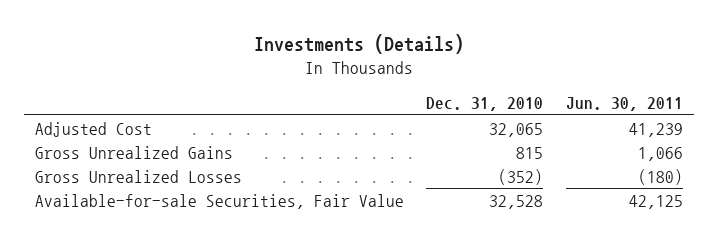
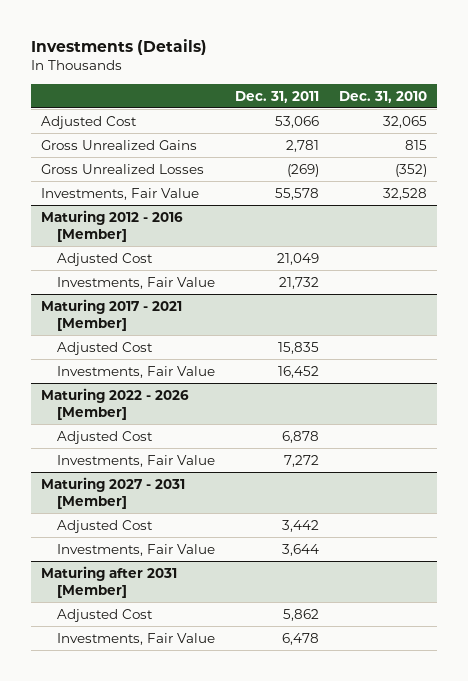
- | Dec. 31, 2010 | Jun. 30, 2011
+ | Dec. 31, 2011 | Dec. 31, 2010
- Available-for-sale Securities, Fair Value | 32,528 | 42,125
+ Investments, Fair Value | 55,578 | 32,528
+ Maturing 2012 - 2016 [Member]
+ Adjusted Cost | 21,049 |
+ Investments, Fair Value | 21,732 |
+ Maturing 2017 - 2021 [Member]
+ Adjusted Cost | 15,835 |
+ Investments, Fair Value | 16,452 |
+ Maturing 2022 - 2026 [Member]
+ Adjusted Cost | 6,878 |
+ Investments, Fair Value | 7,272 |
+ Maturing 2027 - 2031 [Member]
+ Adjusted Cost | 3,442 |
+ Investments, Fair Value | 3,644 |
+ Maturing after 2031 [Member]
+ Adjusted Cost | 5,862 |
+ Investments, Fair Value | 6,478 |

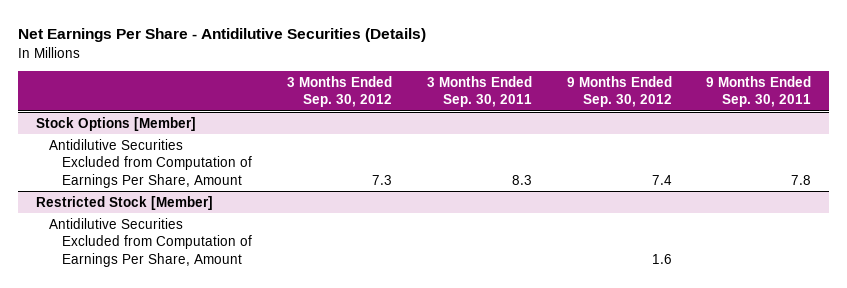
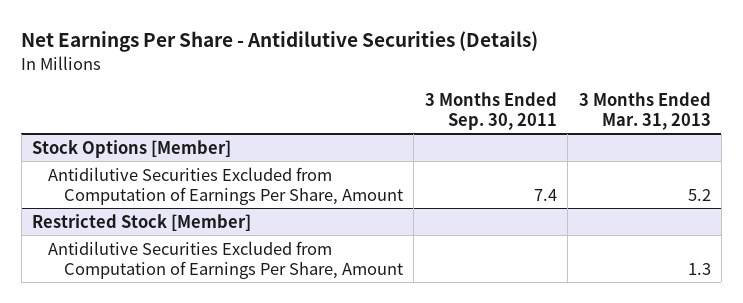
- | 3 Months Ended Sep. 30, 2012 | 3 Months Ended Sep. 30, 2011 | 9 Months Ended Sep. 30, 2012 | 9 Months Ended Sep. 30, 2011
+ | 3 Months Ended Sep. 30, 2011 | 3 Months Ended Mar. 31, 2013
@ Stock Options [Member]
- Antidilutive Securities Excluded from Computation of Earnings Per Share, Amount | 7.3 | 8.3 | 7.4 | 7.8
+ Antidilutive Securities Excluded from Computation of Earnings Per Share, Amount | 7.4 | 5.2

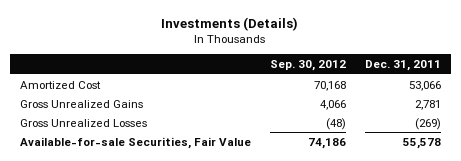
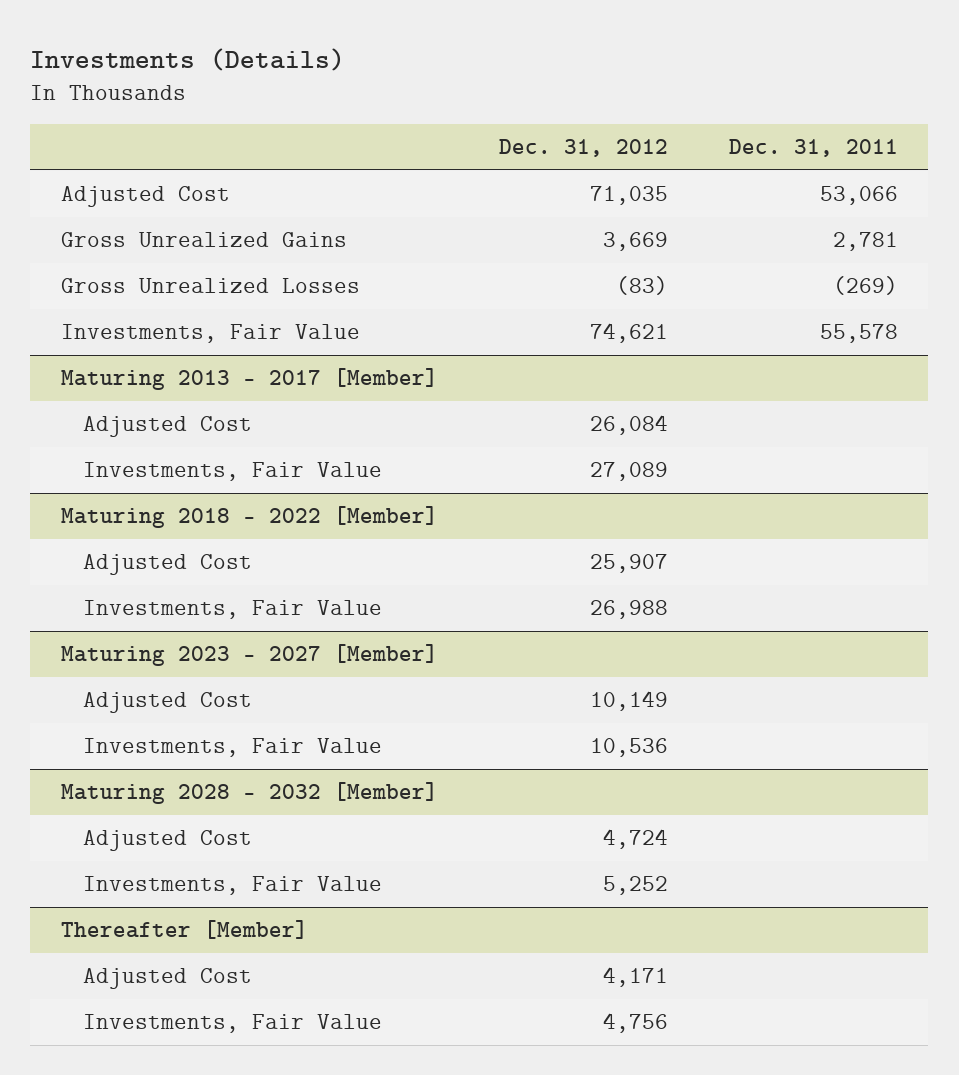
- | Sep. 30, 2012 | Dec. 31, 2011
+ | Dec. 31, 2012 | Dec. 31, 2011
- Amortized Cost | 70,168 | 53,066
+ Adjusted Cost | 71,035 | 53,066
- Available-for-sale Securities, Fair Value | 74,186 | 55,578
+ Investments, Fair Value | 74,621 | 55,578
+ Maturing 2013 - 2017 [Member]
+ Adjusted Cost | 26,084 |
+ Investments, Fair Value | 27,089 |
+ Maturing 2018 - 2022 [Member]
+ Adjusted Cost | 25,907 |
+ Investments, Fair Value | 26,988 |
+ Maturing 2023 - 2027 [Member]
+ Adjusted Cost | 10,149 |
+ Investments, Fair Value | 10,536 |
+ Maturing 2028 - 2032 [Member]
+ Adjusted Cost | 4,724 |
+ Investments, Fair Value | 5,252 |
+ Thereafter [Member]
+ Adjusted Cost | 4,171 |
+ Investments, Fair Value | 4,756 |

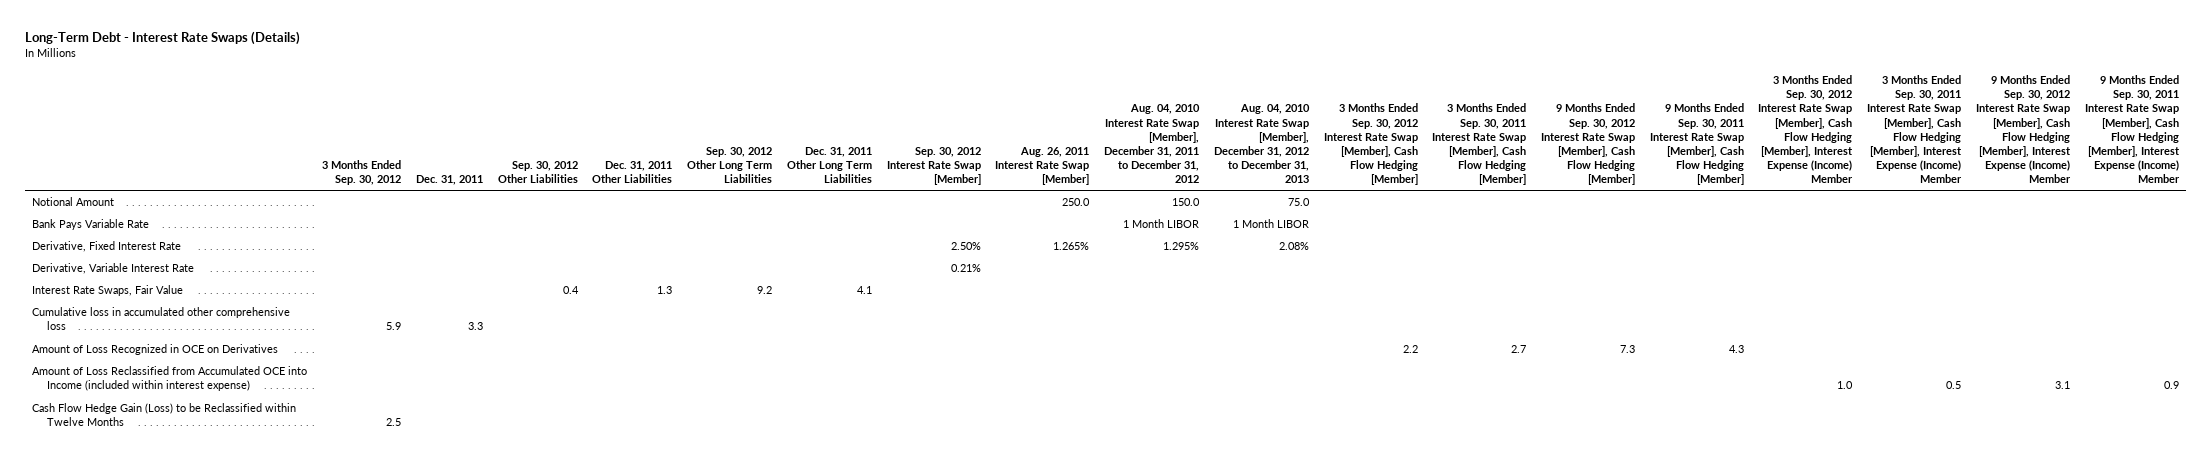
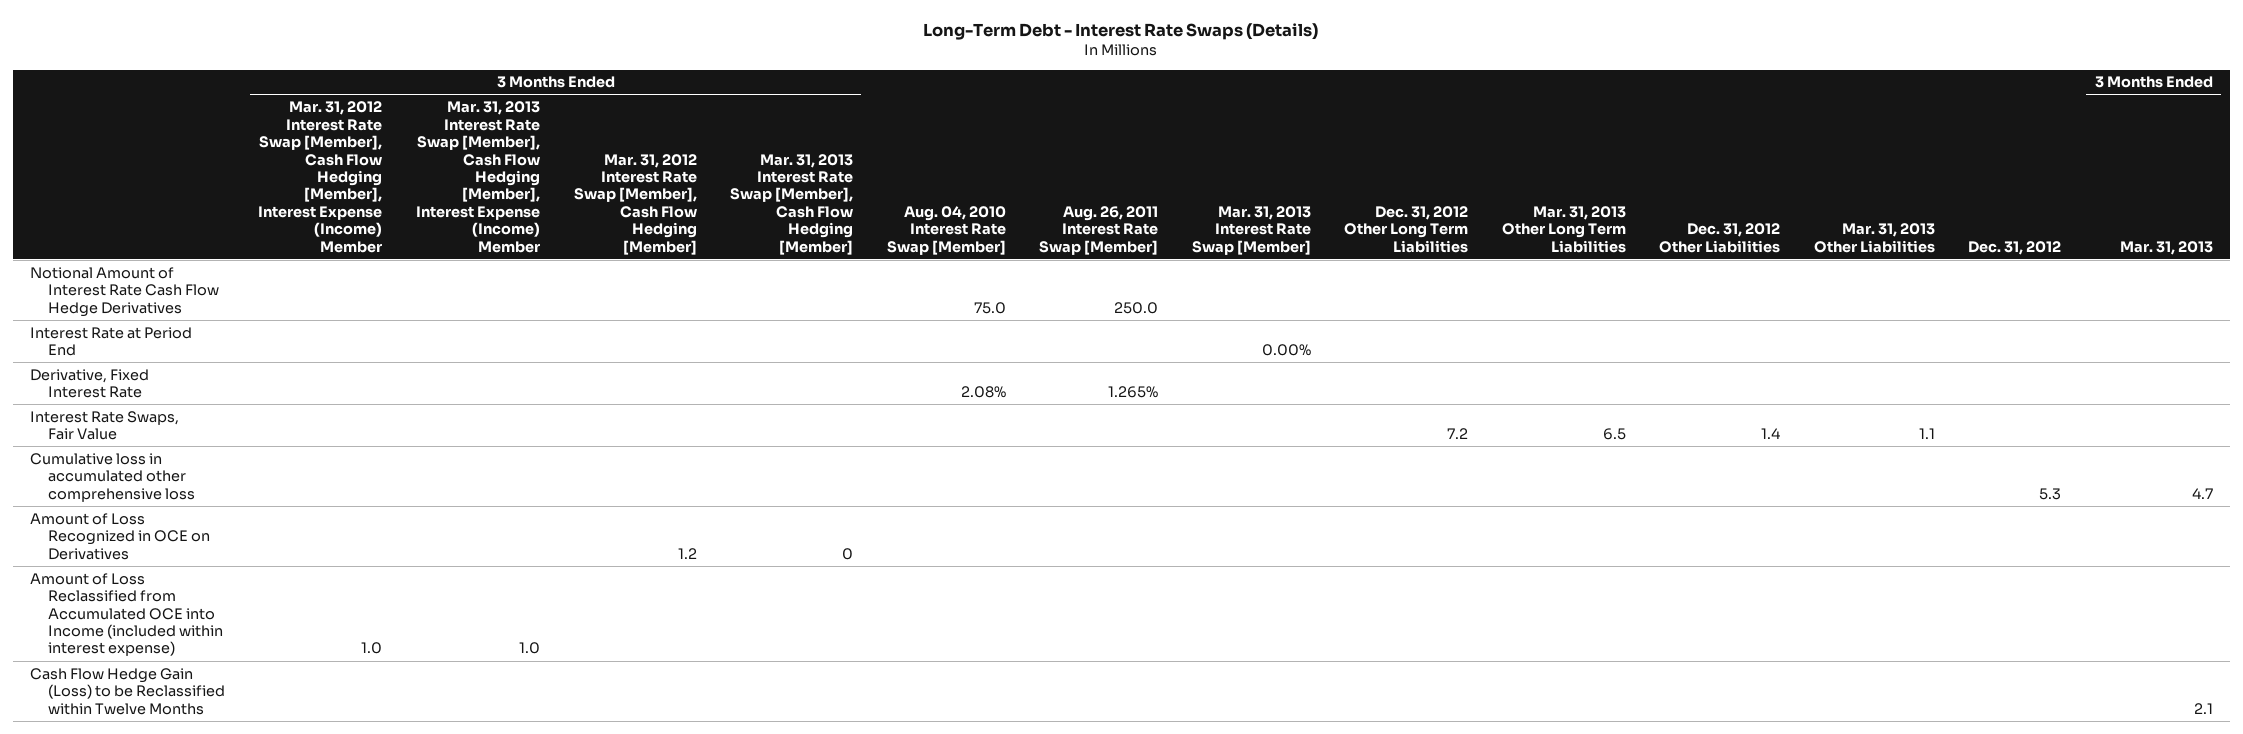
- | 3 Months Ended Sep. 30, 2012 | Dec. 31, 2011 | Sep. 30, 2012 Other Liabilities | Dec. 31, 2011 Other Liabilities | Sep. 30, 2012 Other Long Term Liabilities | Dec. 31, 2011 Other Long Term Liabilities | Sep. 30, 2012 Interest Rate Swap [Member] | Aug. 26, 2011 Interest Rate Swap [Member] | Aug. 04, 2010 Interest Rate Swap [Member], December 31, 2011 to December 31, 2012 | Aug. 04, 2010 Interest Rate Swap [Member], December 31, 2012 to December 31, 2013 | 3 Months Ended Sep. 30, 2012 Interest Rate Swap [Member], Cash Flow Hedging [Member] | 3 Months Ended Sep. 30, 2011 Interest Rate Swap [Member], Cash Flow Hedging [Member] | 9 Months Ended Sep. 30, 2012 Interest Rate Swap [Member], Cash Flow Hedging [Member] | 9 Months Ended Sep. 30, 2011 Interest Rate Swap [Member], Cash Flow Hedging [Member] | 3 Months Ended Sep. 30, 2012 Interest Rate Swap [Member], Cash Flow Hedging [Member], Interest Expense (Income) Member | 3 Months Ended Sep. 30, 2011 Interest Rate Swap [Member], Cash Flow Hedging [Member], Interest Expense (Income) Member | 9 Months Ended Sep. 30, 2012 Interest Rate Swap [Member], Cash Flow Hedging [Member], Interest Expense (Income) Member | 9 Months Ended Sep. 30, 2011 Interest Rate Swap [Member], Cash Flow Hedging [Member], Interest Expense (Income) Member
+ | 3 Months Ended Mar. 31, 2012 Interest Rate Swap [Member], Cash Flow Hedging [Member], Interest Expense (Income) Member | 3 Months Ended Mar. 31, 2013 Interest Rate Swap [Member], Cash Flow Hedging [Member], Interest Expense (Income) Member | 3 Months Ended Mar. 31, 2012 Interest Rate Swap [Member], Cash Flow Hedging [Member] | 3 Months Ended Mar. 31, 2013 Interest Rate Swap [Member], Cash Flow Hedging [Member] | Aug. 04, 2010 Interest Rate Swap [Member] | Aug. 26, 2011 Interest Rate Swap [Member] | Mar. 31, 2013 Interest Rate Swap [Member] | Dec. 31, 2012 Other Long Term Liabilities | Mar. 31, 2013 Other Long Term Liabilities | Dec. 31, 2012 Other Liabilities | Mar. 31, 2013 Other Liabilities | Dec. 31, 2012 | 3 Months Ended Mar. 31, 2013
- Notional Amount | | | | | | | | 250.0 | 150.0 | 75.0 | | | | | | | |
- Bank Pays Variable Rate | | | | | | | | | 1 Month LIBOR | 1 Month LIBOR | | | | | | | |
+ Notional Amount of Interest Rate Cash Flow Hedge Derivatives | | | | | 75.0 | 250.0 | | | | | | |
+ Interest Rate at Period End | | | | | | | 0.00% | | | | | |
- Derivative, Variable Interest Rate | | | | | | | 0.21% | | | | | | | | | | |

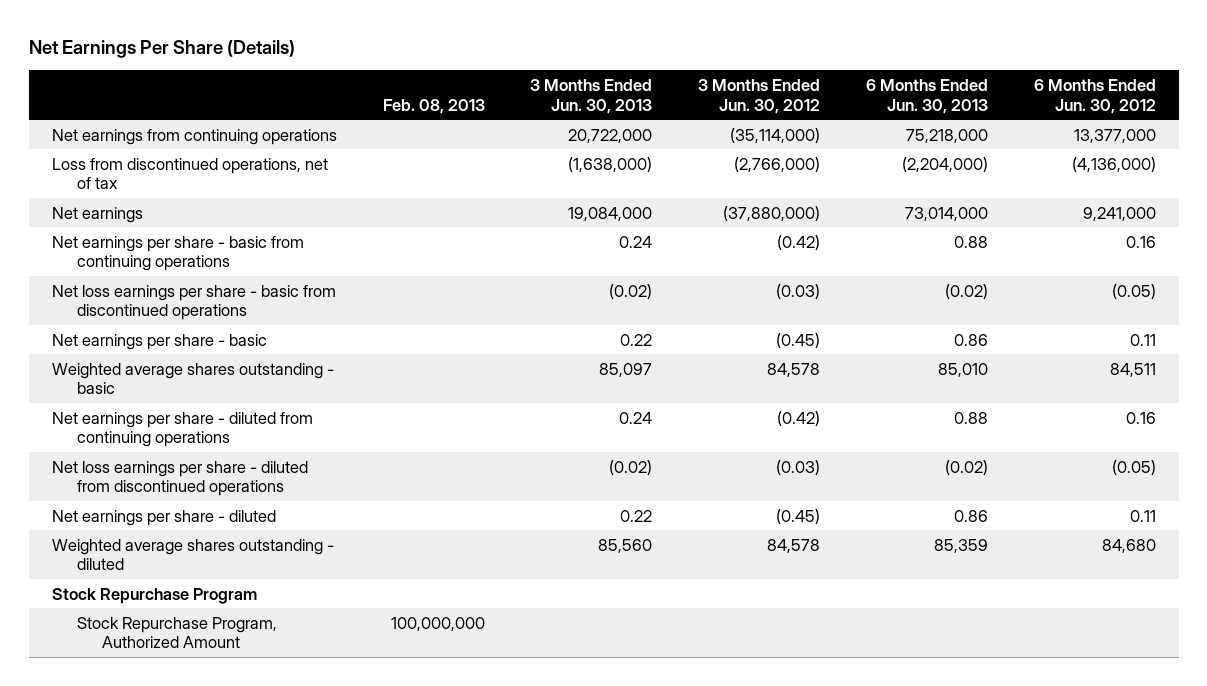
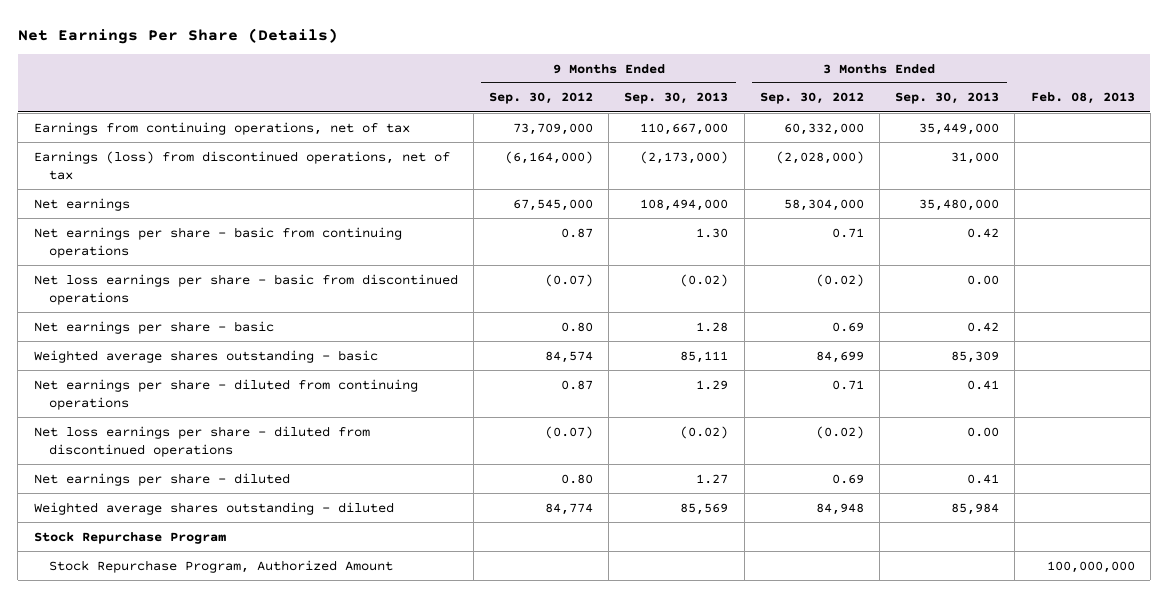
- | Feb. 08, 2013 | 3 Months Ended Jun. 30, 2013 | 3 Months Ended Jun. 30, 2012 | 6 Months Ended Jun. 30, 2013 | 6 Months Ended Jun. 30, 2012
+ | 9 Months Ended Sep. 30, 2012 | 9 Months Ended Sep. 30, 2013 | 3 Months Ended Sep. 30, 2012 | 3 Months Ended Sep. 30, 2013 | Feb. 08, 2013
- Net earnings from continuing operations | | 20,722,000 | (35,114,000) | 75,218,000 | 13,377,000
- Loss from discontinued operations, net of tax | | (1,638,000) | (2,766,000) | (2,204,000) | (4,136,000)
+ Earnings from continuing operations, net of tax | 73,709,000 | 110,667,000 | 60,332,000 | 35,449,000 |
+ Earnings (loss) from discontinued operations, net of tax | (6,164,000) | (2,173,000) | (2,028,000) | 31,000 |

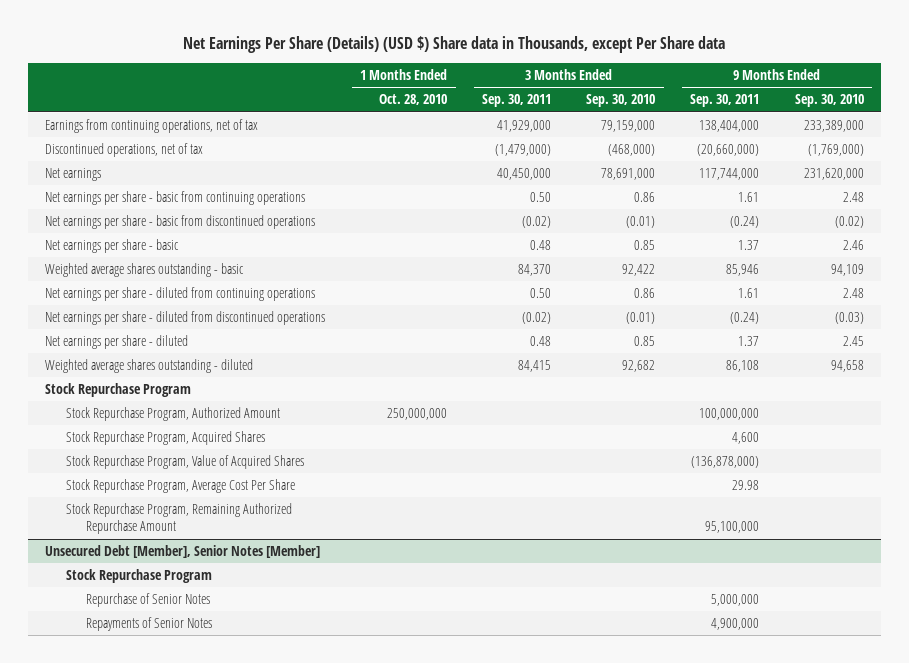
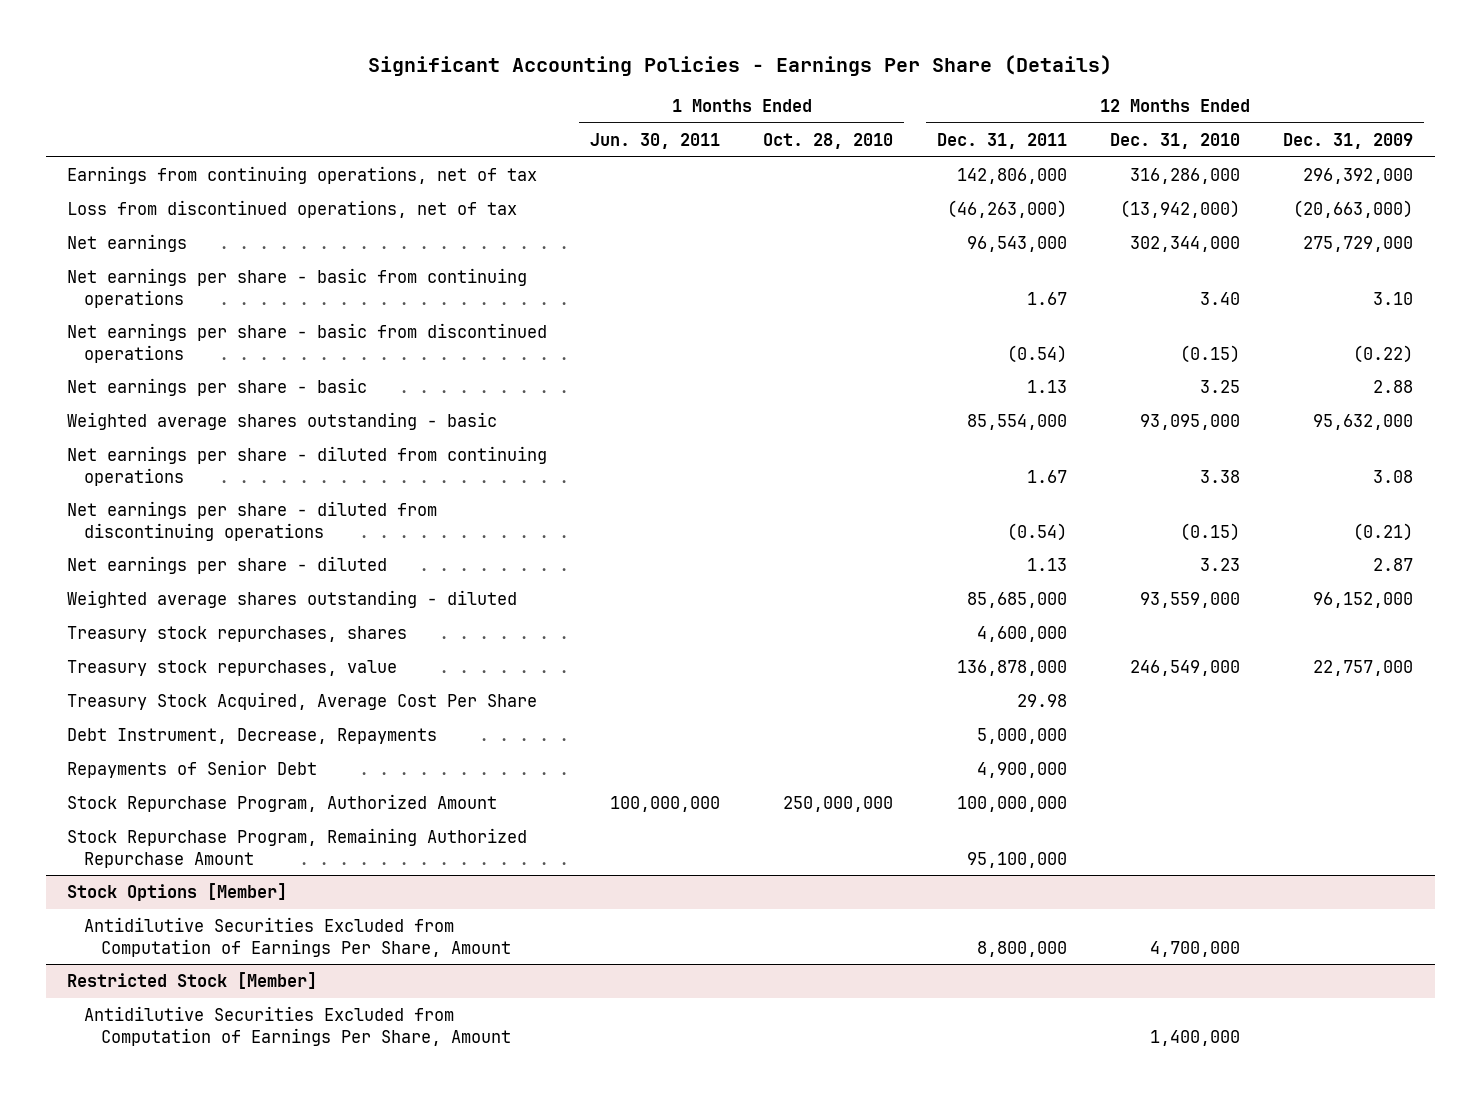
- Net Earnings Per Share (Details) (USD $) Share data in Thousands, except Per Share data
+ Significant Accounting Policies - Earnings Per Share (Details)
- | 1 Months Ended Oct. 28, 2010 | 3 Months Ended Sep. 30, 2011 | 3 Months Ended Sep. 30, 2010 | 9 Months Ended Sep. 30, 2011 | 9 Months Ended Sep. 30, 2010
+ | 1 Months Ended Jun. 30, 2011 | 1 Months Ended Oct. 28, 2010 | 12 Months Ended Dec. 31, 2011 | 12 Months Ended Dec. 31, 2010 | 12 Months Ended Dec. 31, 2009
- Discontinued operations, net of tax | | (1,479,000) | (468,000) | (20,660,000) | (1,769,000)
+ Loss from discontinued operations, net of tax | | | (46,263,000) | (13,942,000) | (20,663,000)
- Net earnings per share - diluted from discontinued operations | | (0.02) | (0.01) | (0.24) | (0.03)
+ Net earnings per share - diluted from discontinuing operations | | | (0.54) | (0.15) | (0.21)
- Stock Repurchase Program
+ Treasury stock repurchases, shares | | | 4,600,000 | |
+ Treasury stock repurchases, value | | | 136,878,000 | 246,549,000 | 22,757,000
+ Treasury Stock Acquired, Average Cost Per Share | | | 29.98 | |
+ Debt Instrument, Decrease, Repayments | | | 5,000,000 | |
+ Repayments of Senior Debt | | | 4,900,000 | |
- Stock Repurchase Program, Acquired Shares | | | | 4,600 |
- Stock Repurchase Program, Value of Acquired Shares | | | | (136,878,000) |
- Stock Repurchase Program, Average Cost Per Share | | | | 29.98 |
- Unsecured Debt [Member], Senior Notes [Member]
- Stock Repurchase Program
- Repurchase of Senior Notes | | | | 5,000,000 |
- Repayments of Senior Notes | | | | 4,900,000 |
+ Stock Options [Member]
+ Antidilutive Securities Excluded from Computation of Earnings Per Share, Amount | | | 8,800,000 | 4,700,000 |
+ Restricted Stock [Member]
+ Antidilutive Securities Excluded from Computation of Earnings Per Share, Amount | | | | 1,400,000 |

